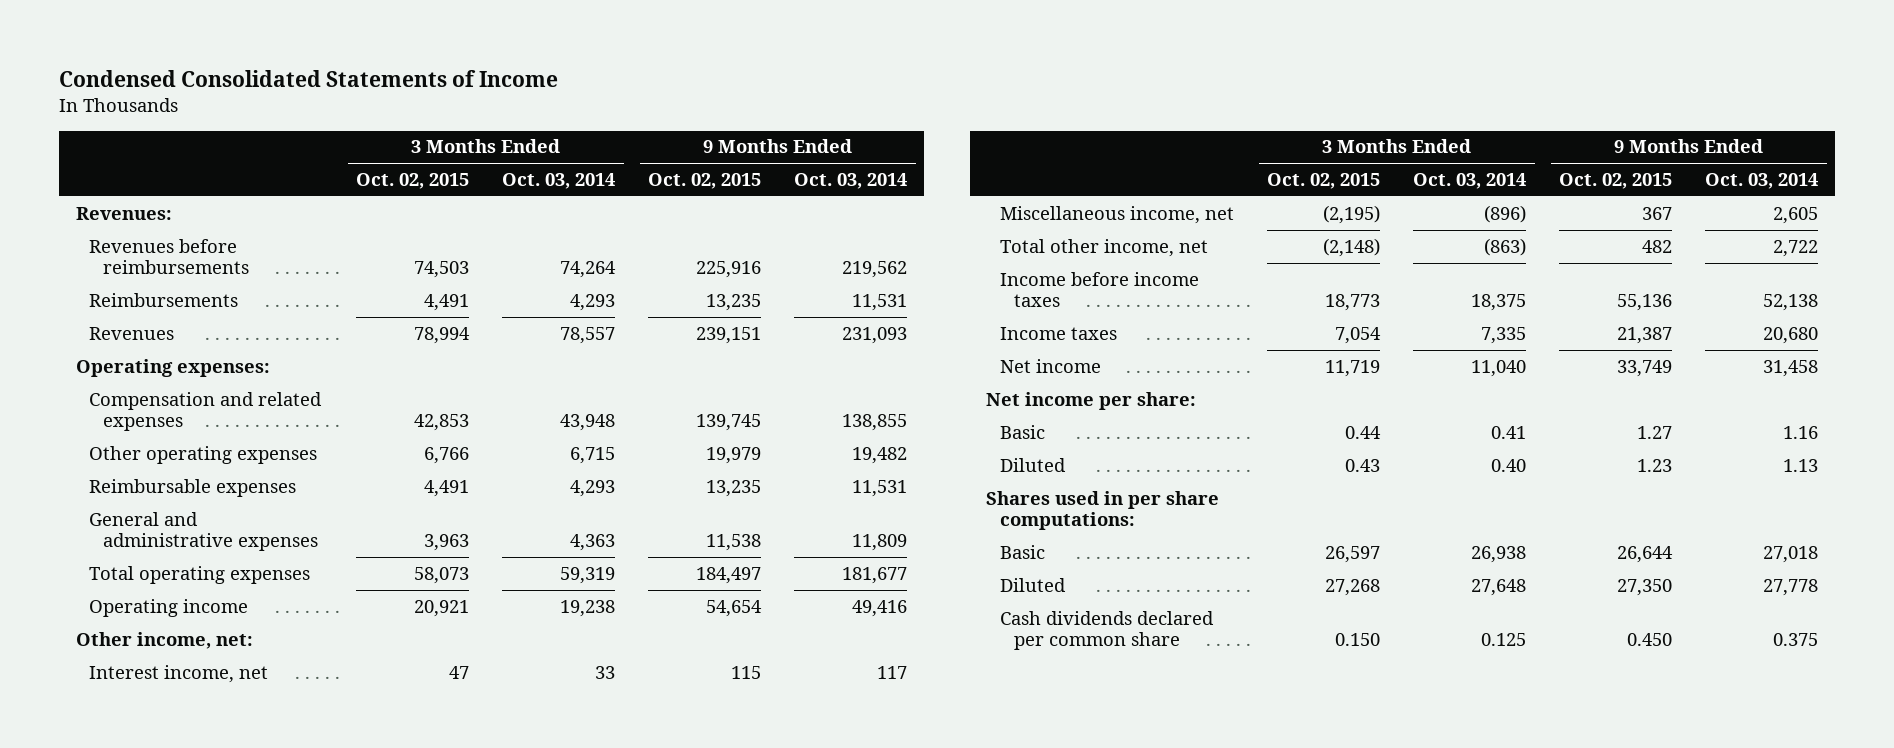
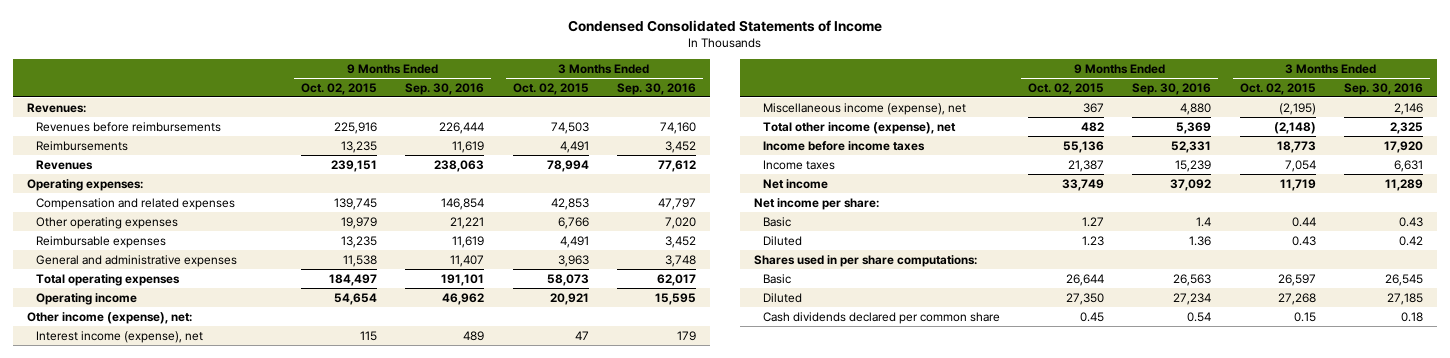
- | 3 Months Ended Oct. 02, 2015 | 3 Months Ended Oct. 03, 2014 | 9 Months Ended Oct. 02, 2015 | 9 Months Ended Oct. 03, 2014
+ | 9 Months Ended Oct. 02, 2015 | 9 Months Ended Sep. 30, 2016 | 3 Months Ended Oct. 02, 2015 | 3 Months Ended Sep. 30, 2016
- Other income, net:
- Interest income, net | 47 | 33 | 115 | 117
- Miscellaneous income, net | (2,195) | (896) | 367 | 2,605
- Total other income, net | (2,148) | (863) | 482 | 2,722
+ Other income (expense), net:
+ Interest income (expense), net | 115 | 489 | 47 | 179
+ Miscellaneous income (expense), net | 367 | 4,880 | (2,195) | 2,146
+ Total other income (expense), net | 482 | 5,369 | (2,148) | 2,325
- Cash dividends declared per common share | 0.150 | 0.125 | 0.450 | 0.375
+ Cash dividends declared per common share | 0.45 | 0.54 | 0.15 | 0.18

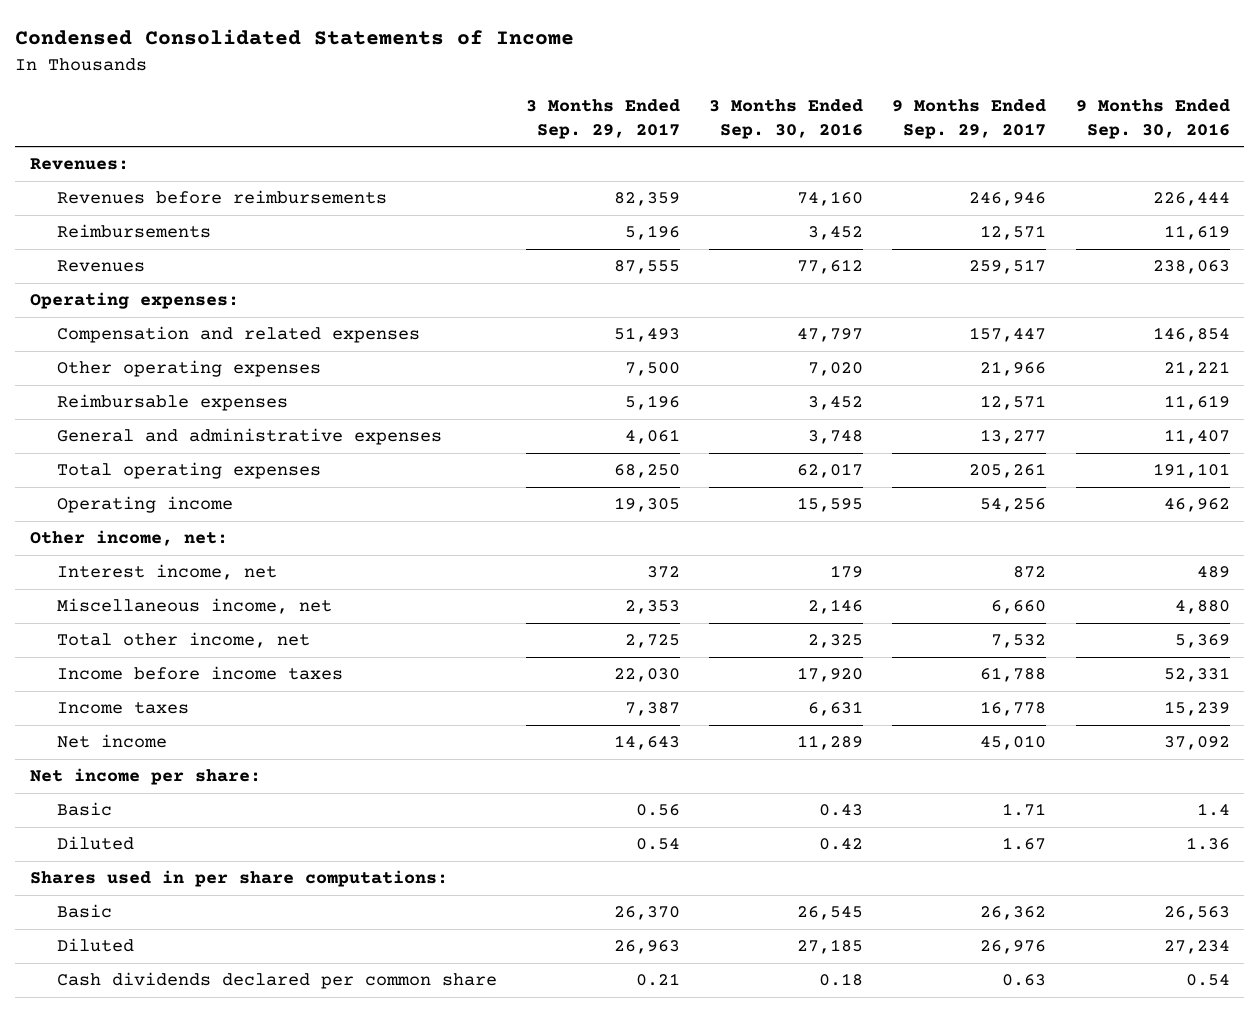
- | 9 Months Ended Oct. 02, 2015 | 9 Months Ended Sep. 30, 2016 | 3 Months Ended Oct. 02, 2015 | 3 Months Ended Sep. 30, 2016
+ | 3 Months Ended Sep. 29, 2017 | 3 Months Ended Sep. 30, 2016 | 9 Months Ended Sep. 29, 2017 | 9 Months Ended Sep. 30, 2016
- Other income (expense), net:
- Interest income (expense), net | 115 | 489 | 47 | 179
- Miscellaneous income (expense), net | 367 | 4,880 | (2,195) | 2,146
- Total other income (expense), net | 482 | 5,369 | (2,148) | 2,325
+ Other income, net:
+ Interest income, net | 372 | 179 | 872 | 489
+ Miscellaneous income, net | 2,353 | 2,146 | 6,660 | 4,880
+ Total other income, net | 2,725 | 2,325 | 7,532 | 5,369

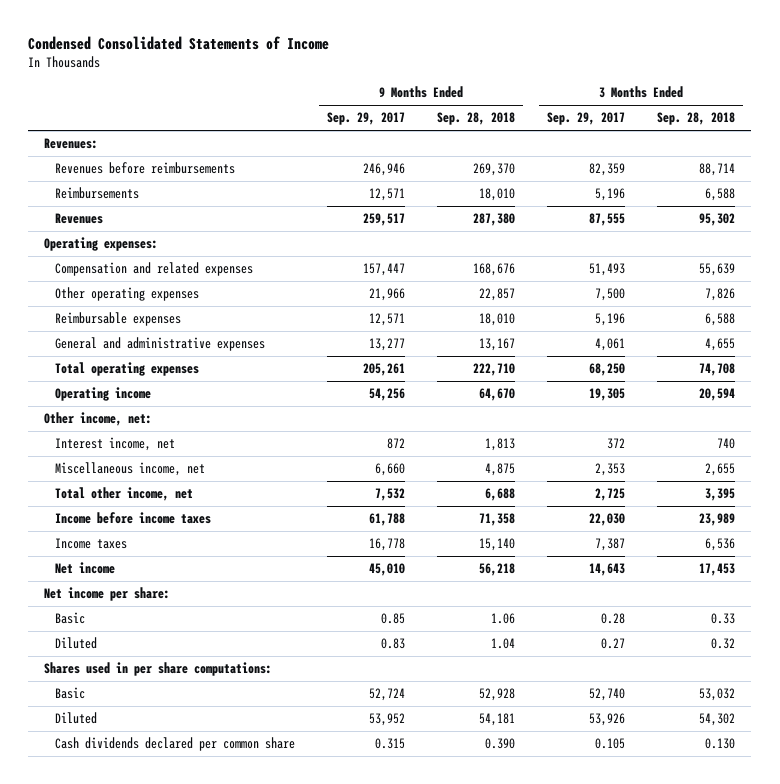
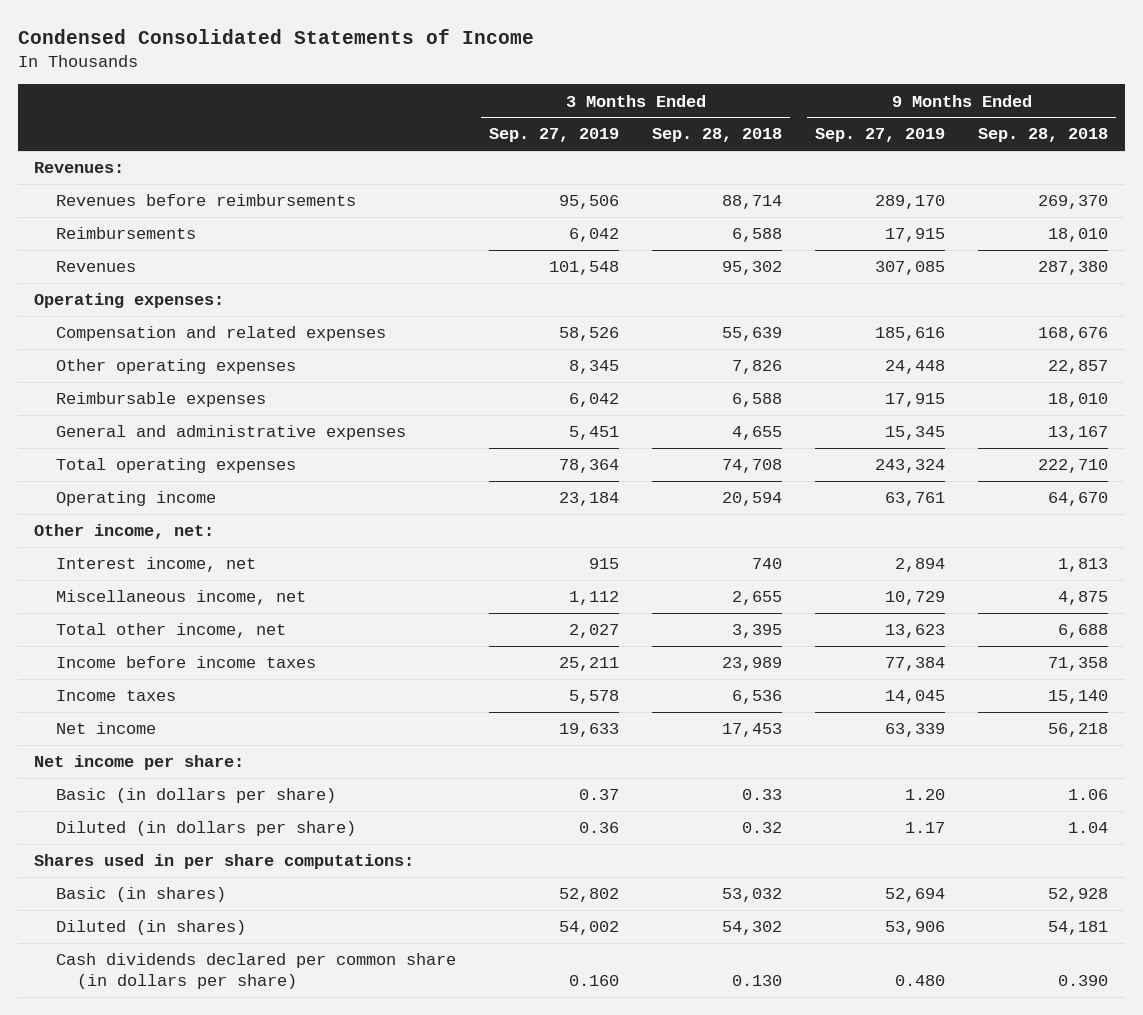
- | 9 Months Ended Sep. 29, 2017 | 9 Months Ended Sep. 28, 2018 | 3 Months Ended Sep. 29, 2017 | 3 Months Ended Sep. 28, 2018
+ | 3 Months Ended Sep. 27, 2019 | 3 Months Ended Sep. 28, 2018 | 9 Months Ended Sep. 27, 2019 | 9 Months Ended Sep. 28, 2018
- Basic | 0.85 | 1.06 | 0.28 | 0.33
- Diluted | 0.83 | 1.04 | 0.27 | 0.32
+ Basic (in dollars per share) | 0.37 | 0.33 | 1.20 | 1.06
+ Diluted (in dollars per share) | 0.36 | 0.32 | 1.17 | 1.04
- Basic | 52,724 | 52,928 | 52,740 | 53,032
- Diluted | 53,952 | 54,181 | 53,926 | 54,302
- Cash dividends declared per common share | 0.315 | 0.390 | 0.105 | 0.130
+ Basic (in shares) | 52,802 | 53,032 | 52,694 | 52,928
+ Diluted (in shares) | 54,002 | 54,302 | 53,906 | 54,181
+ Cash dividends declared per common share (in dollars per share) | 0.160 | 0.130 | 0.480 | 0.390

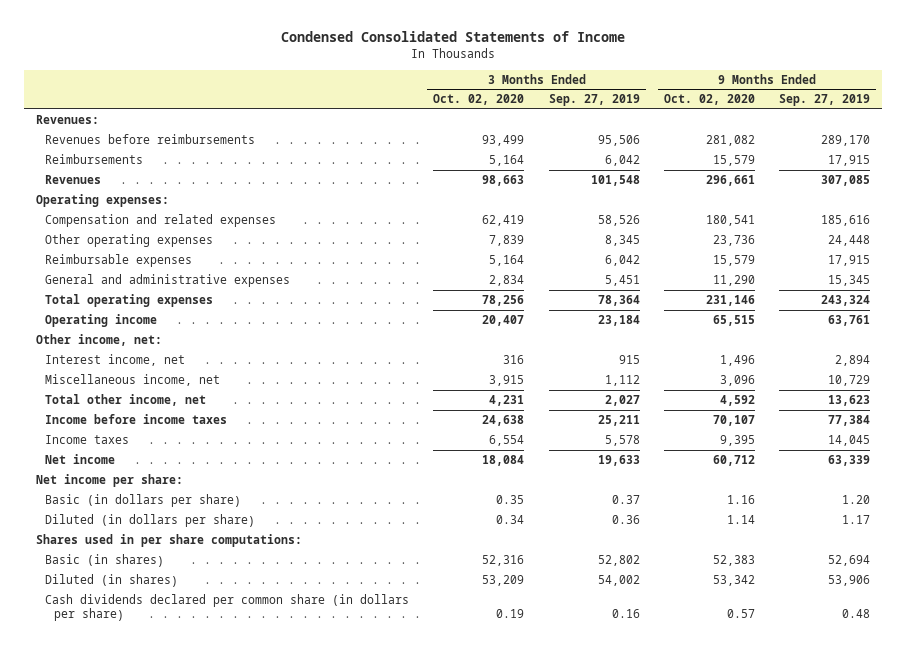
- | 3 Months Ended Sep. 27, 2019 | 3 Months Ended Sep. 28, 2018 | 9 Months Ended Sep. 27, 2019 | 9 Months Ended Sep. 28, 2018
+ | 3 Months Ended Oct. 02, 2020 | 3 Months Ended Sep. 27, 2019 | 9 Months Ended Oct. 02, 2020 | 9 Months Ended Sep. 27, 2019
- Cash dividends declared per common share (in dollars per share) | 0.160 | 0.130 | 0.480 | 0.390
+ Cash dividends declared per common share (in dollars per share) | 0.19 | 0.16 | 0.57 | 0.48

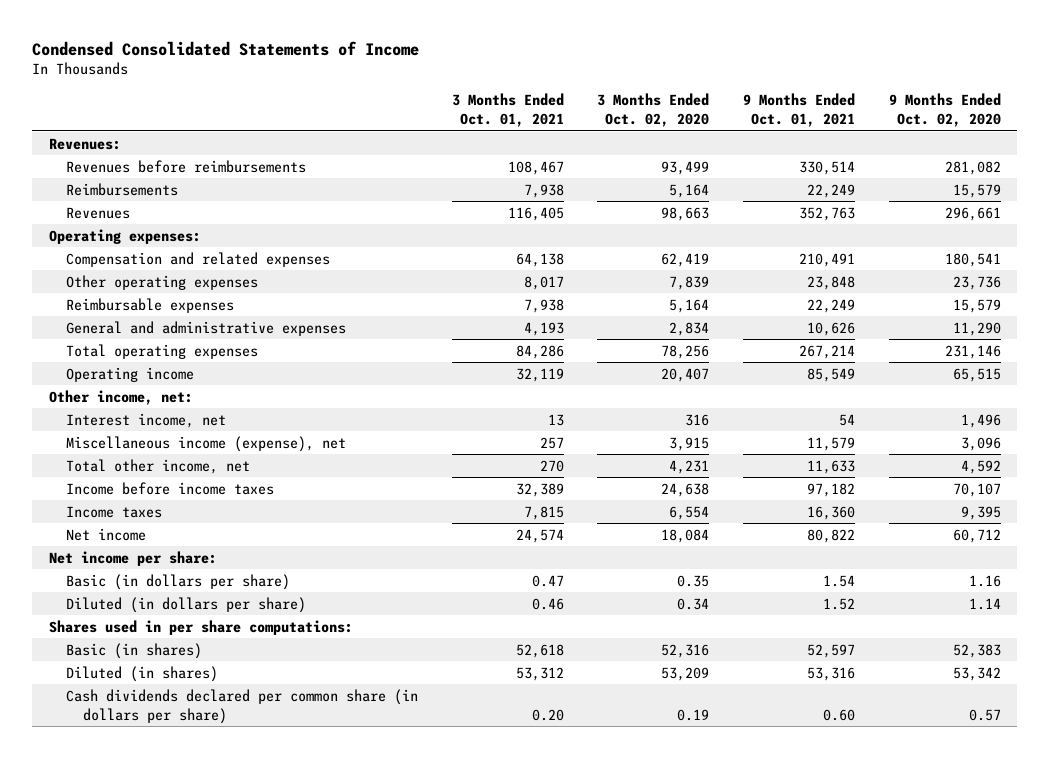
- | 3 Months Ended Oct. 02, 2020 | 3 Months Ended Sep. 27, 2019 | 9 Months Ended Oct. 02, 2020 | 9 Months Ended Sep. 27, 2019
+ | 3 Months Ended Oct. 01, 2021 | 3 Months Ended Oct. 02, 2020 | 9 Months Ended Oct. 01, 2021 | 9 Months Ended Oct. 02, 2020
- Miscellaneous income, net | 3,915 | 1,112 | 3,096 | 10,729
+ Miscellaneous income (expense), net | 257 | 3,915 | 11,579 | 3,096

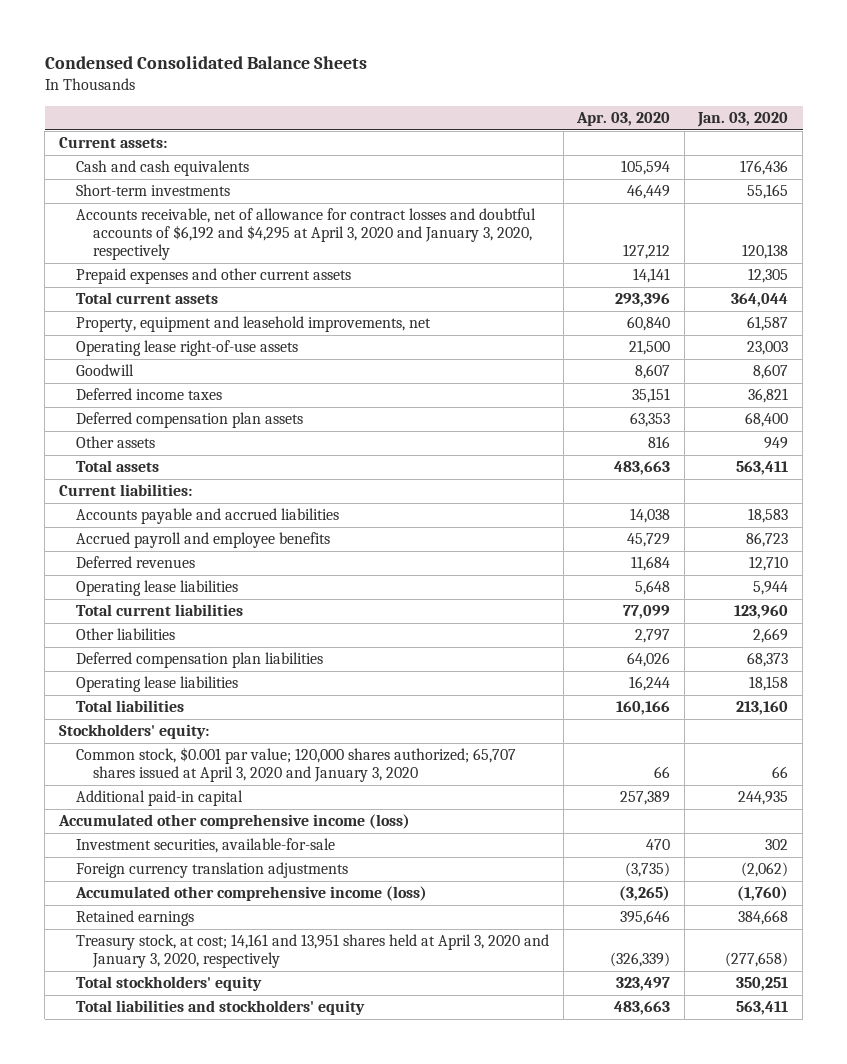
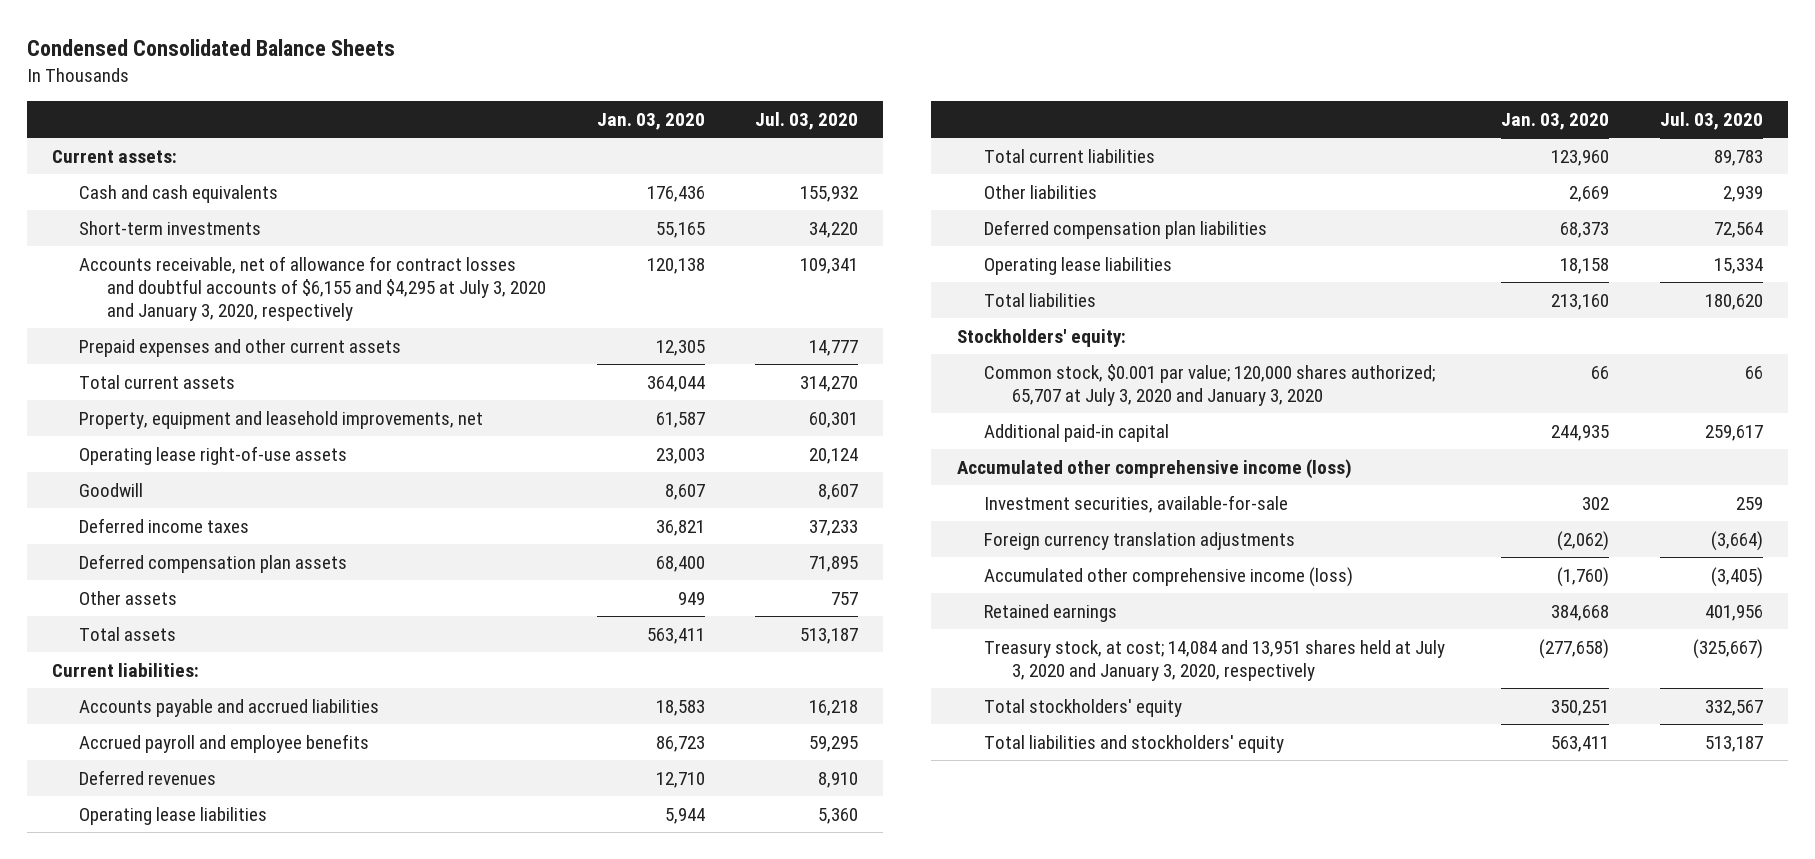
- | Apr. 03, 2020 | Jan. 03, 2020
+ | Jan. 03, 2020 | Jul. 03, 2020
- Accounts receivable, net of allowance for contract losses and doubtful accounts of $6,192 and $4,295 at April 3, 2020 and January 3, 2020, respectively | 127,212 | 120,138
+ Accounts receivable, net of allowance for contract losses and doubtful accounts of $6,155 and $4,295 at July 3, 2020 and January 3, 2020, respectively | 120,138 | 109,341
- Common stock, $0.001 par value; 120,000 shares authorized; 65,707 shares issued at April 3, 2020 and January 3, 2020 | 66 | 66
+ Common stock, $0.001 par value; 120,000 shares authorized; 65,707 at July 3, 2020 and January 3, 2020 | 66 | 66
- Treasury stock, at cost; 14,161 and 13,951 shares held at April 3, 2020 and January 3, 2020, respectively | (326,339) | (277,658)
+ Treasury stock, at cost; 14,084 and 13,951 shares held at July 3, 2020 and January 3, 2020, respectively | (277,658) | (325,667)

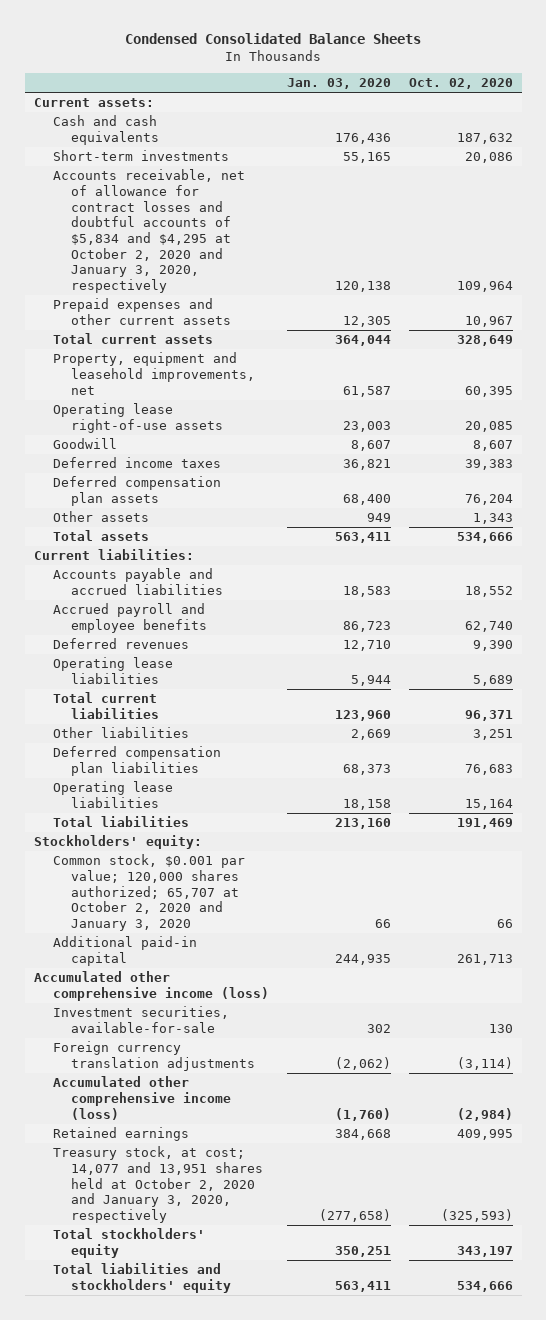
- | Jan. 03, 2020 | Jul. 03, 2020
+ | Jan. 03, 2020 | Oct. 02, 2020
- Accounts receivable, net of allowance for contract losses and doubtful accounts of $6,155 and $4,295 at July 3, 2020 and January 3, 2020, respectively | 120,138 | 109,341
+ Accounts receivable, net of allowance for contract losses and doubtful accounts of $5,834 and $4,295 at October 2, 2020 and January 3, 2020, respectively | 120,138 | 109,964
- Common stock, $0.001 par value; 120,000 shares authorized; 65,707 at July 3, 2020 and January 3, 2020 | 66 | 66
+ Common stock, $0.001 par value; 120,000 shares authorized; 65,707 at October 2, 2020 and January 3, 2020 | 66 | 66
- Treasury stock, at cost; 14,084 and 13,951 shares held at July 3, 2020 and January 3, 2020, respectively | (277,658) | (325,667)
+ Treasury stock, at cost; 14,077 and 13,951 shares held at October 2, 2020 and January 3, 2020, respectively | (277,658) | (325,593)

